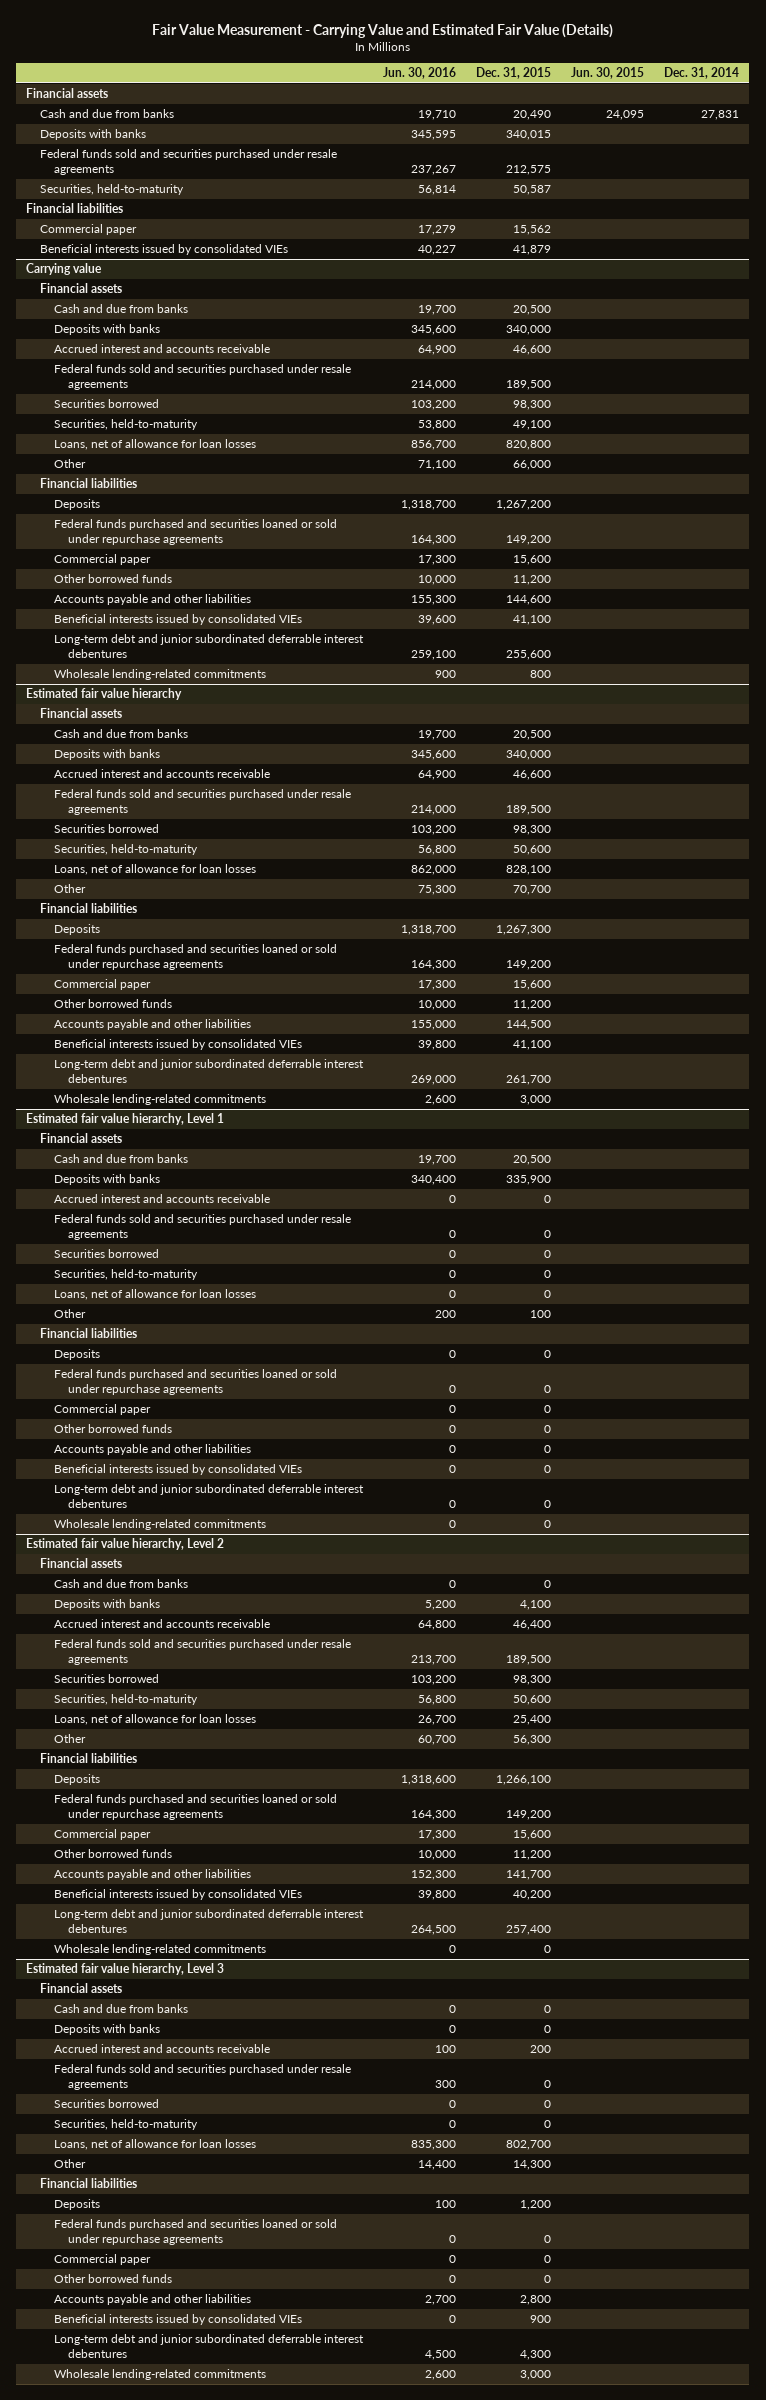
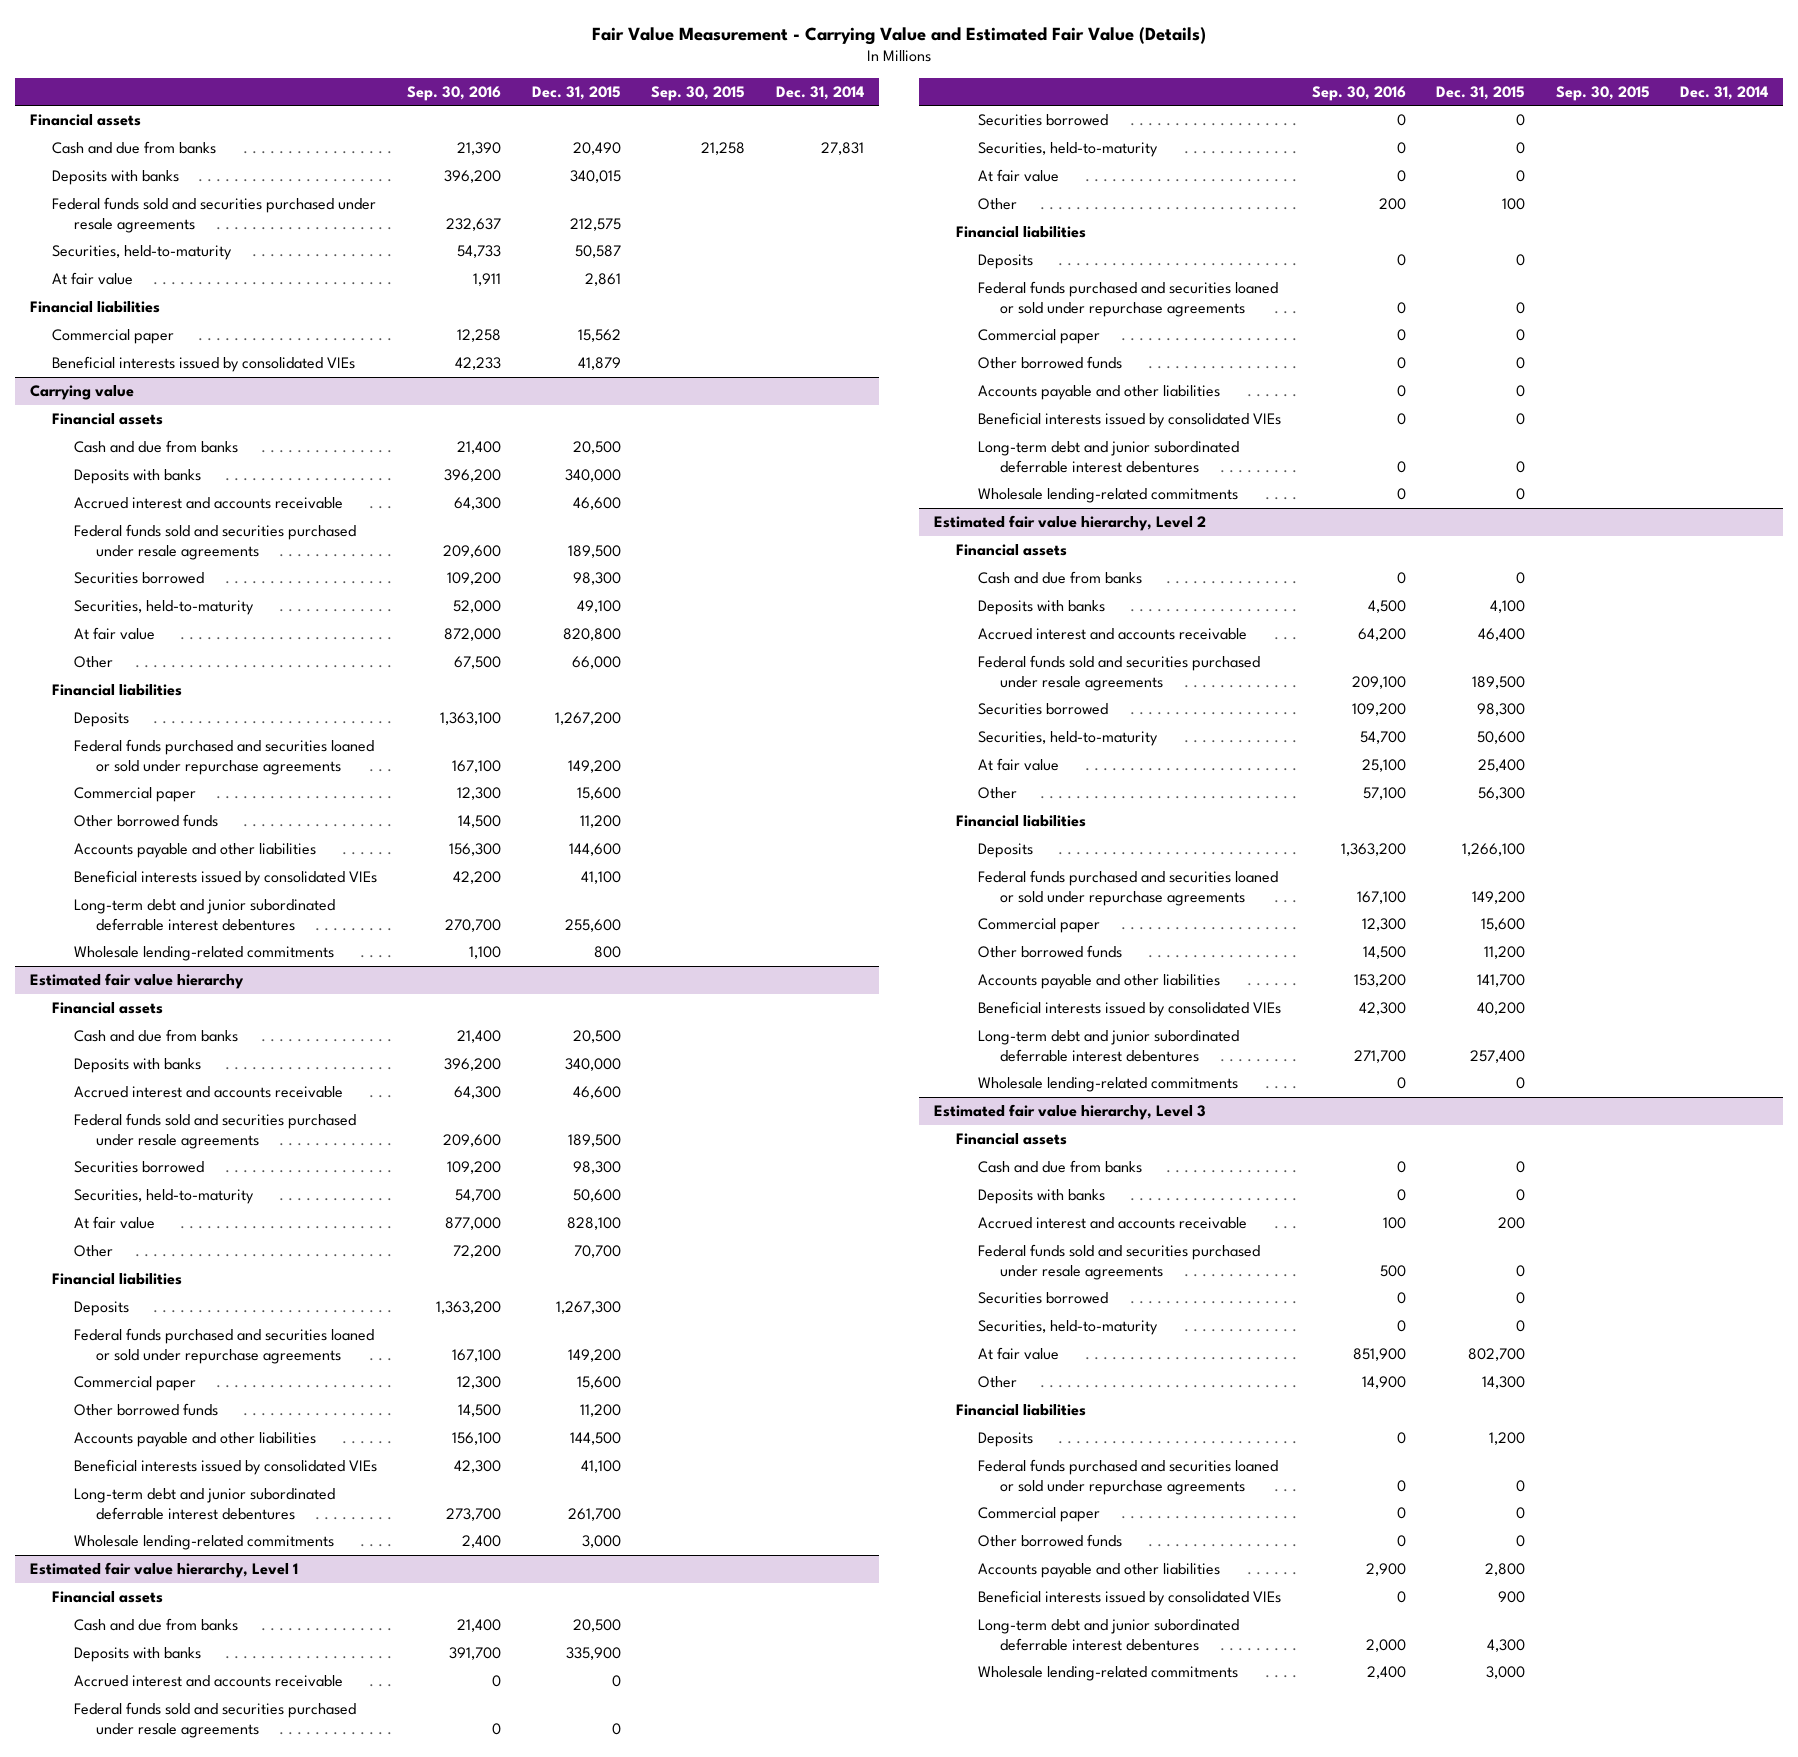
- | Jun. 30, 2016 | Dec. 31, 2015 | Jun. 30, 2015 | Dec. 31, 2014
+ | Sep. 30, 2016 | Dec. 31, 2015 | Sep. 30, 2015 | Dec. 31, 2014
+ At fair value | 1,911 | 2,861 | |
@ Carrying value
- Loans, net of allowance for loan losses | 856,700 | 820,800 | |
+ At fair value | 872,000 | 820,800 | |
@ Estimated fair value hierarchy
- Loans, net of allowance for loan losses | 862,000 | 828,100 | |
+ At fair value | 877,000 | 828,100 | |
@ Estimated fair value hierarchy, Level 1
- Loans, net of allowance for loan losses | 0 | 0 | |
+ At fair value | 0 | 0 | |
@ Estimated fair value hierarchy, Level 2
- Loans, net of allowance for loan losses | 26,700 | 25,400 | |
+ At fair value | 25,100 | 25,400 | |
@ Estimated fair value hierarchy, Level 3
- Loans, net of allowance for loan losses | 835,300 | 802,700 | |
+ At fair value | 851,900 | 802,700 | |

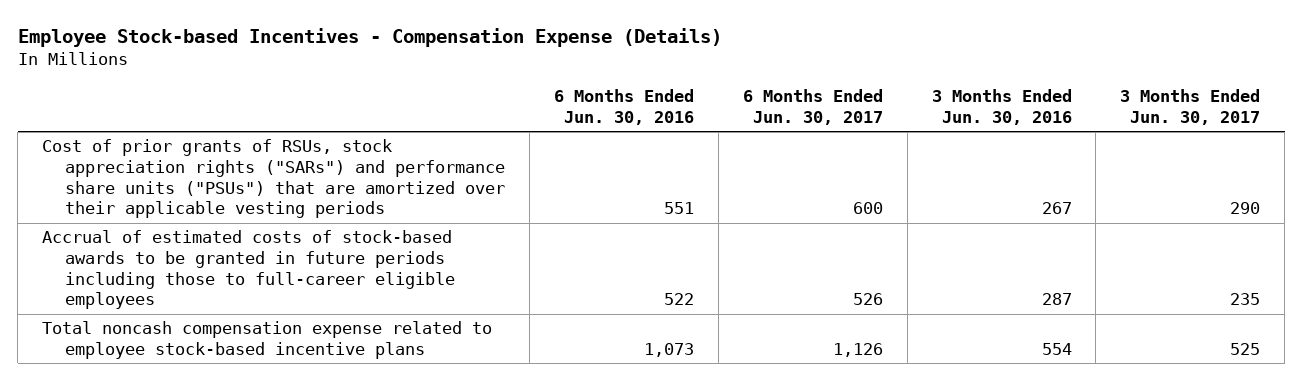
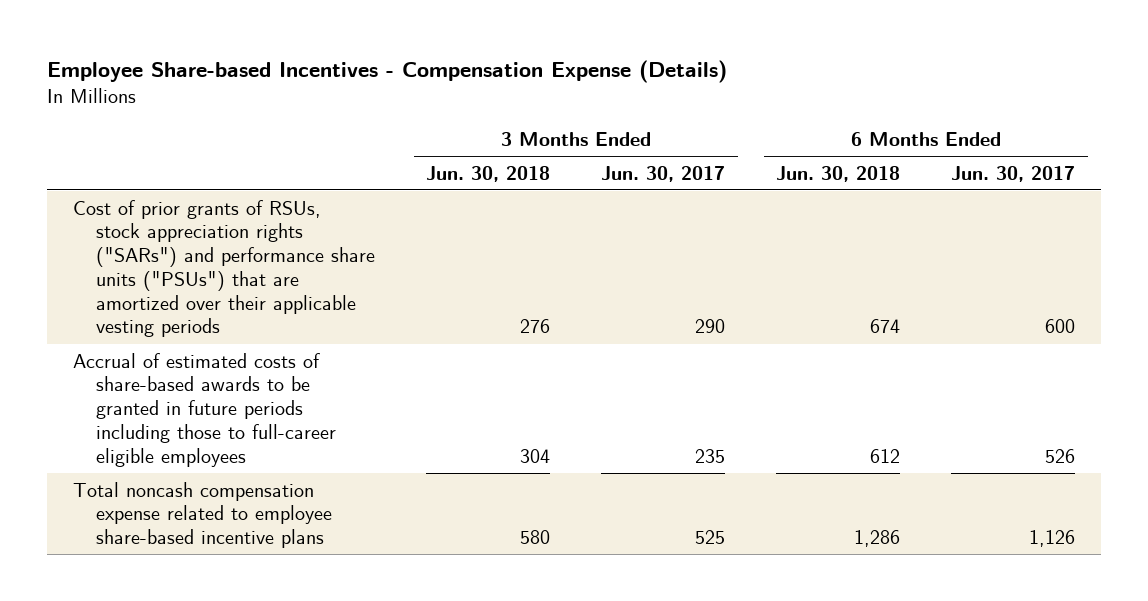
- Employee Stock-based Incentives - Compensation Expense (Details)
+ Employee Share-based Incentives - Compensation Expense (Details)
- | 6 Months Ended Jun. 30, 2016 | 6 Months Ended Jun. 30, 2017 | 3 Months Ended Jun. 30, 2016 | 3 Months Ended Jun. 30, 2017
+ | 3 Months Ended Jun. 30, 2018 | 3 Months Ended Jun. 30, 2017 | 6 Months Ended Jun. 30, 2018 | 6 Months Ended Jun. 30, 2017
- Accrual of estimated costs of stock-based awards to be granted in future periods including those to full-career eligible employees | 522 | 526 | 287 | 235
- Total noncash compensation expense related to employee stock-based incentive plans | 1,073 | 1,126 | 554 | 525
+ Accrual of estimated costs of share-based awards to be granted in future periods including those to full-career eligible employees | 304 | 235 | 612 | 526
+ Total noncash compensation expense related to employee share-based incentive plans | 580 | 525 | 1,286 | 1,126

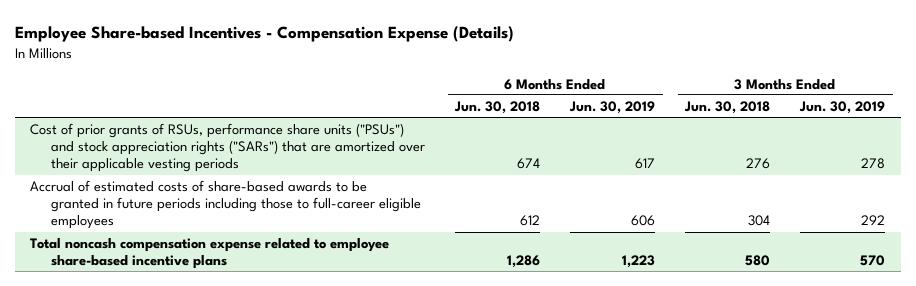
- | 3 Months Ended Jun. 30, 2018 | 3 Months Ended Jun. 30, 2017 | 6 Months Ended Jun. 30, 2018 | 6 Months Ended Jun. 30, 2017
+ | 6 Months Ended Jun. 30, 2018 | 6 Months Ended Jun. 30, 2019 | 3 Months Ended Jun. 30, 2018 | 3 Months Ended Jun. 30, 2019
- Cost of prior grants of RSUs, stock appreciation rights ("SARs") and performance share units ("PSUs") that are amortized over their applicable vesting periods | 276 | 290 | 674 | 600
+ Cost of prior grants of RSUs, performance share units ("PSUs") and stock appreciation rights ("SARs") that are amortized over their applicable vesting periods | 674 | 617 | 276 | 278

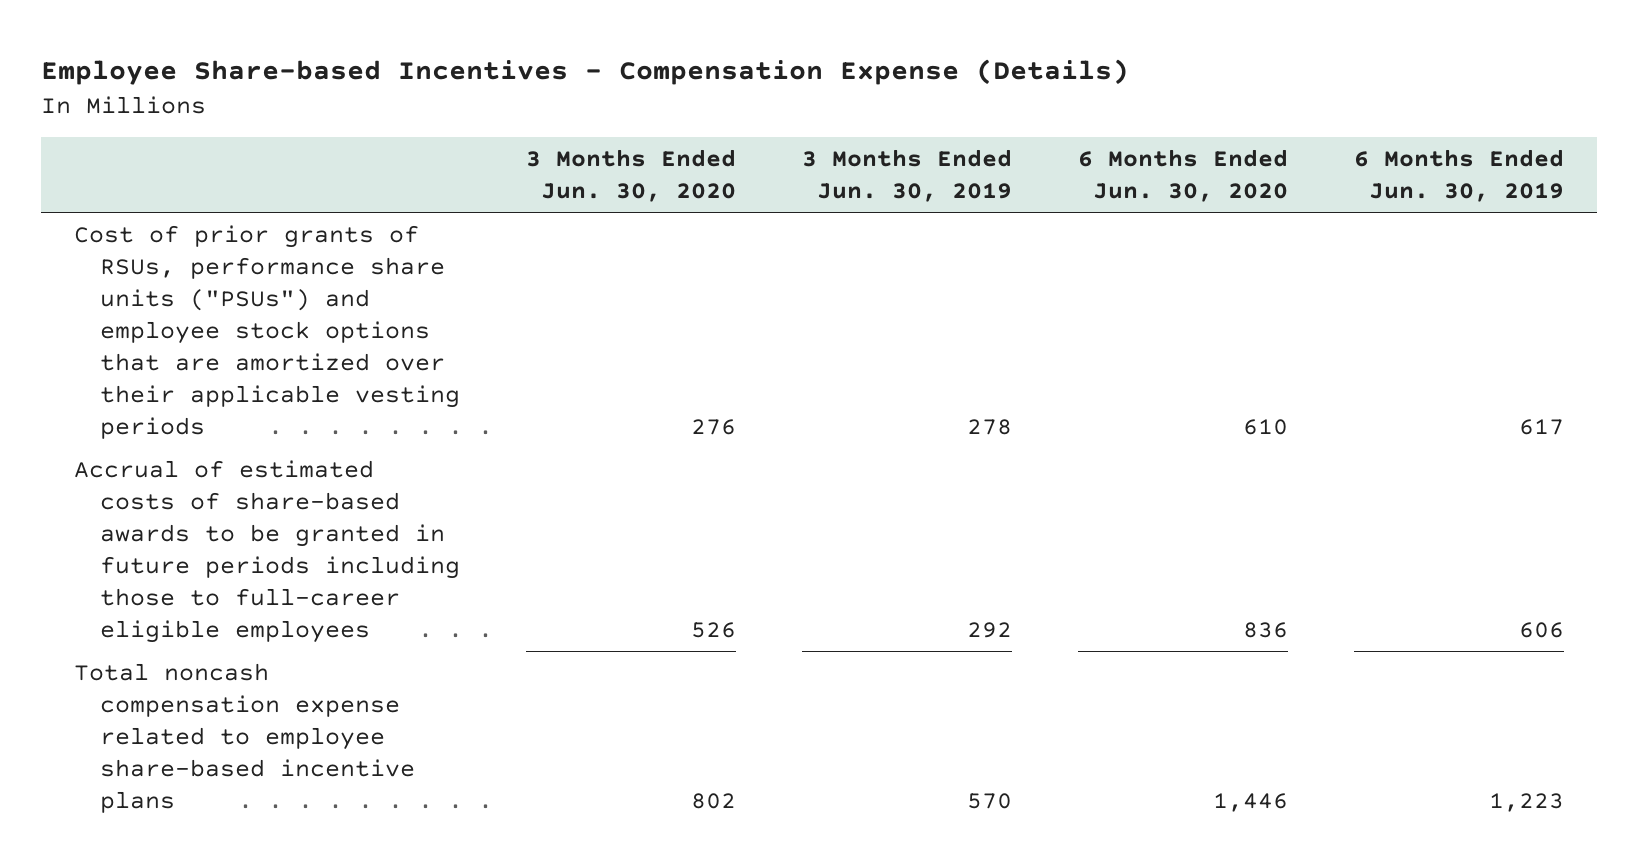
- | 6 Months Ended Jun. 30, 2018 | 6 Months Ended Jun. 30, 2019 | 3 Months Ended Jun. 30, 2018 | 3 Months Ended Jun. 30, 2019
+ | 3 Months Ended Jun. 30, 2020 | 3 Months Ended Jun. 30, 2019 | 6 Months Ended Jun. 30, 2020 | 6 Months Ended Jun. 30, 2019
- Cost of prior grants of RSUs, performance share units ("PSUs") and stock appreciation rights ("SARs") that are amortized over their applicable vesting periods | 674 | 617 | 276 | 278
+ Cost of prior grants of RSUs, performance share units ("PSUs") and employee stock options that are amortized over their applicable vesting periods | 276 | 278 | 610 | 617

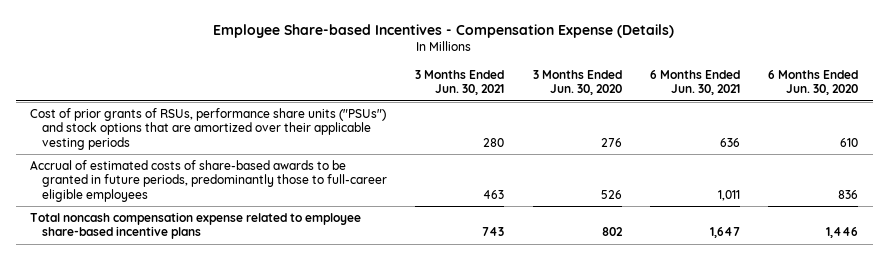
- | 3 Months Ended Jun. 30, 2020 | 3 Months Ended Jun. 30, 2019 | 6 Months Ended Jun. 30, 2020 | 6 Months Ended Jun. 30, 2019
+ | 3 Months Ended Jun. 30, 2021 | 3 Months Ended Jun. 30, 2020 | 6 Months Ended Jun. 30, 2021 | 6 Months Ended Jun. 30, 2020
- Cost of prior grants of RSUs, performance share units ("PSUs") and employee stock options that are amortized over their applicable vesting periods | 276 | 278 | 610 | 617
- Accrual of estimated costs of share-based awards to be granted in future periods including those to full-career eligible employees | 526 | 292 | 836 | 606
+ Cost of prior grants of RSUs, performance share units ("PSUs") and stock options that are amortized over their applicable vesting periods | 280 | 276 | 636 | 610
+ Accrual of estimated costs of share-based awards to be granted in future periods, predominantly those to full-career eligible employees | 463 | 526 | 1,011 | 836

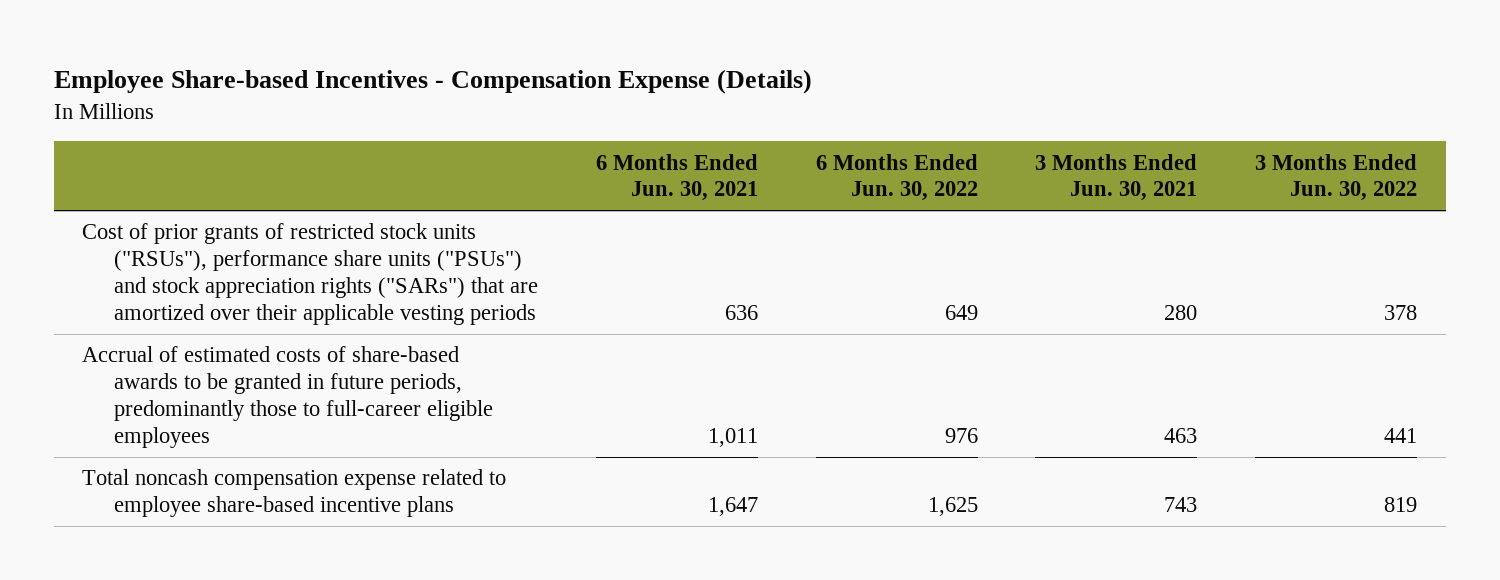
- | 3 Months Ended Jun. 30, 2021 | 3 Months Ended Jun. 30, 2020 | 6 Months Ended Jun. 30, 2021 | 6 Months Ended Jun. 30, 2020
+ | 6 Months Ended Jun. 30, 2021 | 6 Months Ended Jun. 30, 2022 | 3 Months Ended Jun. 30, 2021 | 3 Months Ended Jun. 30, 2022
- Cost of prior grants of RSUs, performance share units ("PSUs") and stock options that are amortized over their applicable vesting periods | 280 | 276 | 636 | 610
+ Cost of prior grants of restricted stock units ("RSUs"), performance share units ("PSUs") and stock appreciation rights ("SARs") that are amortized over their applicable vesting periods | 636 | 649 | 280 | 378

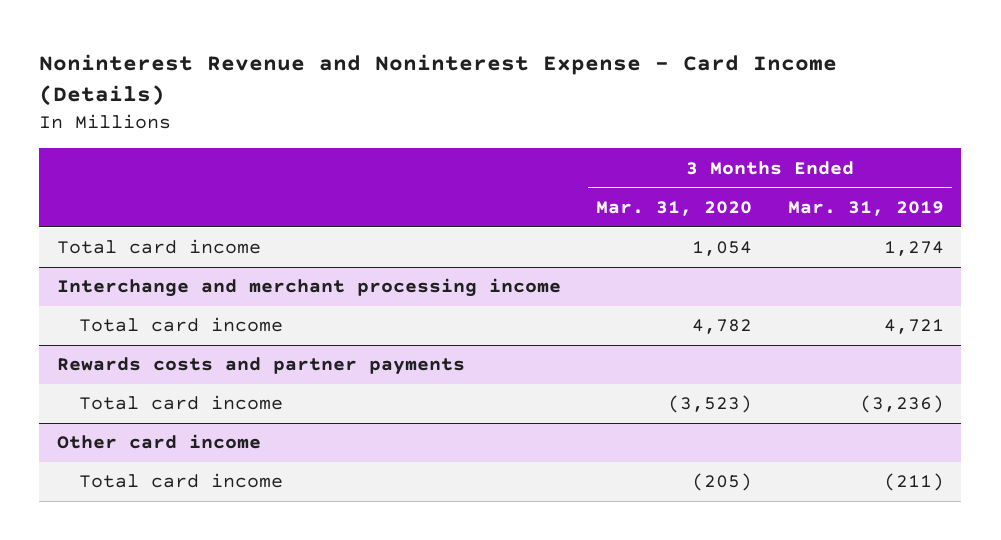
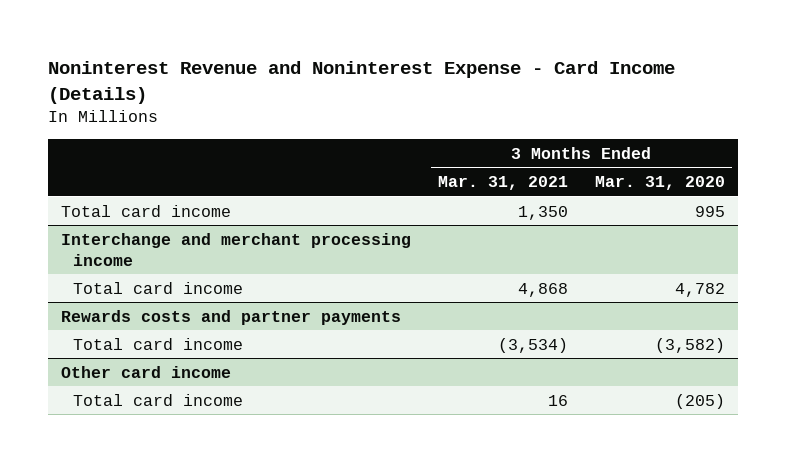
- | 3 Months Ended Mar. 31, 2020 | 3 Months Ended Mar. 31, 2019
+ | 3 Months Ended Mar. 31, 2021 | 3 Months Ended Mar. 31, 2020
- Total card income | 1,054 | 1,274
+ Total card income | 1,350 | 995
@ Rewards costs and partner payments
- Total card income | (3,523) | (3,236)
+ Total card income | (3,534) | (3,582)

